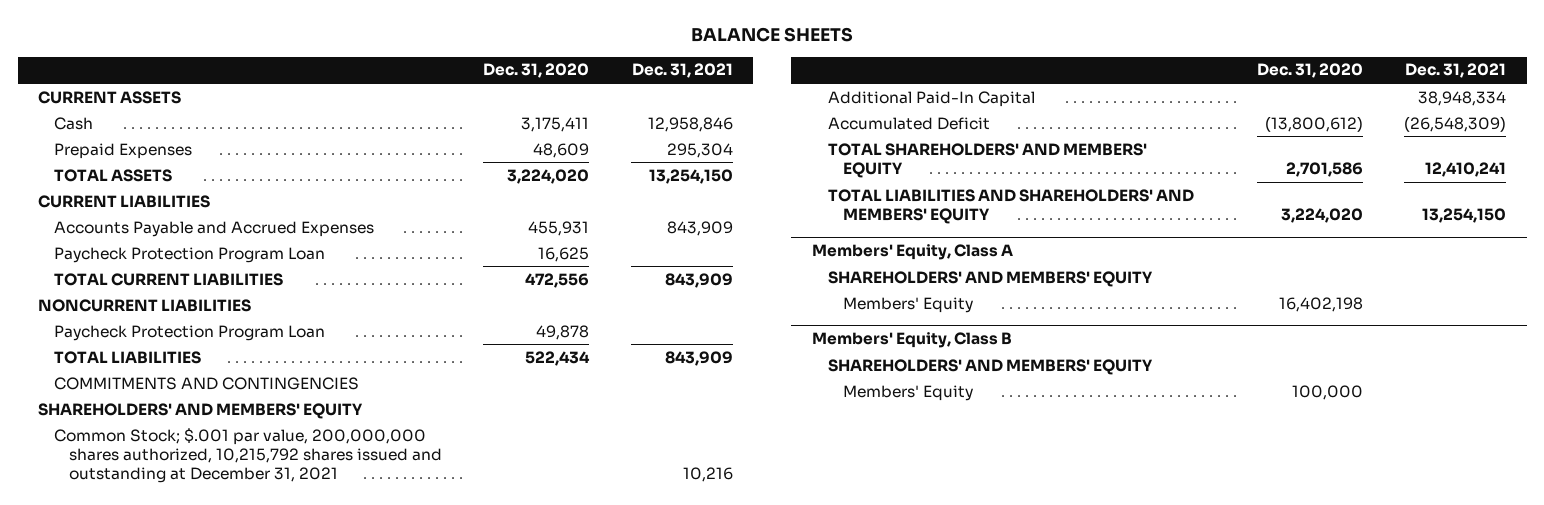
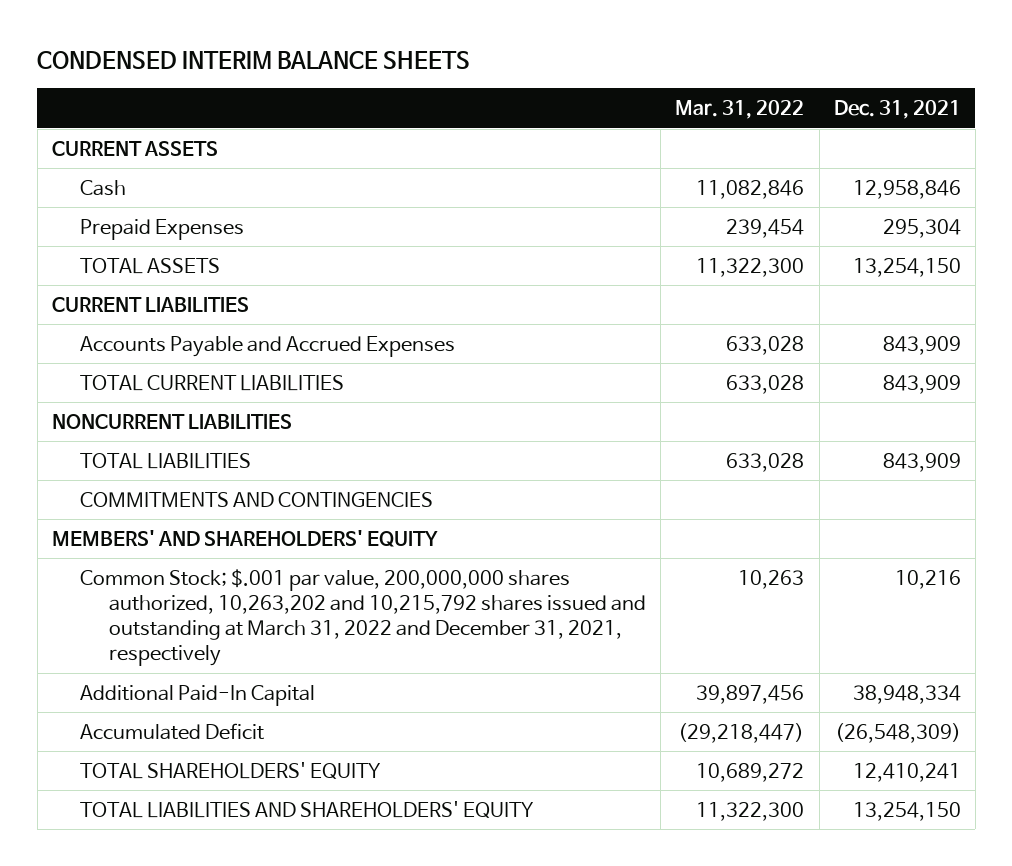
- BALANCE SHEETS
+ CONDENSED INTERIM BALANCE SHEETS
- | Dec. 31, 2020 | Dec. 31, 2021
+ | Mar. 31, 2022 | Dec. 31, 2021
- Paycheck Protection Program Loan | 16,625 |
- Paycheck Protection Program Loan | 49,878 |
- SHAREHOLDERS' AND MEMBERS' EQUITY
- Common Stock; $.001 par value, 200,000,000 shares authorized, 10,215,792 shares issued and outstanding at December 31, 2021 | | 10,216
+ MEMBERS' AND SHAREHOLDERS' EQUITY
+ Common Stock; $.001 par value, 200,000,000 shares authorized, 10,263,202 and 10,215,792 shares issued and outstanding at March 31, 2022 and December 31, 2021, respectively | 10,263 | 10,216
- TOTAL SHAREHOLDERS' AND MEMBERS' EQUITY | 2,701,586 | 12,410,241
- TOTAL LIABILITIES AND SHAREHOLDERS' AND MEMBERS' EQUITY | 3,224,020 | 13,254,150
- Members' Equity, Class A
- SHAREHOLDERS' AND MEMBERS' EQUITY
- Members' Equity | 16,402,198 |
- Members' Equity, Class B
- SHAREHOLDERS' AND MEMBERS' EQUITY
- Members' Equity | 100,000 |
+ TOTAL SHAREHOLDERS' EQUITY | 10,689,272 | 12,410,241
+ TOTAL LIABILITIES AND SHAREHOLDERS' EQUITY | 11,322,300 | 13,254,150

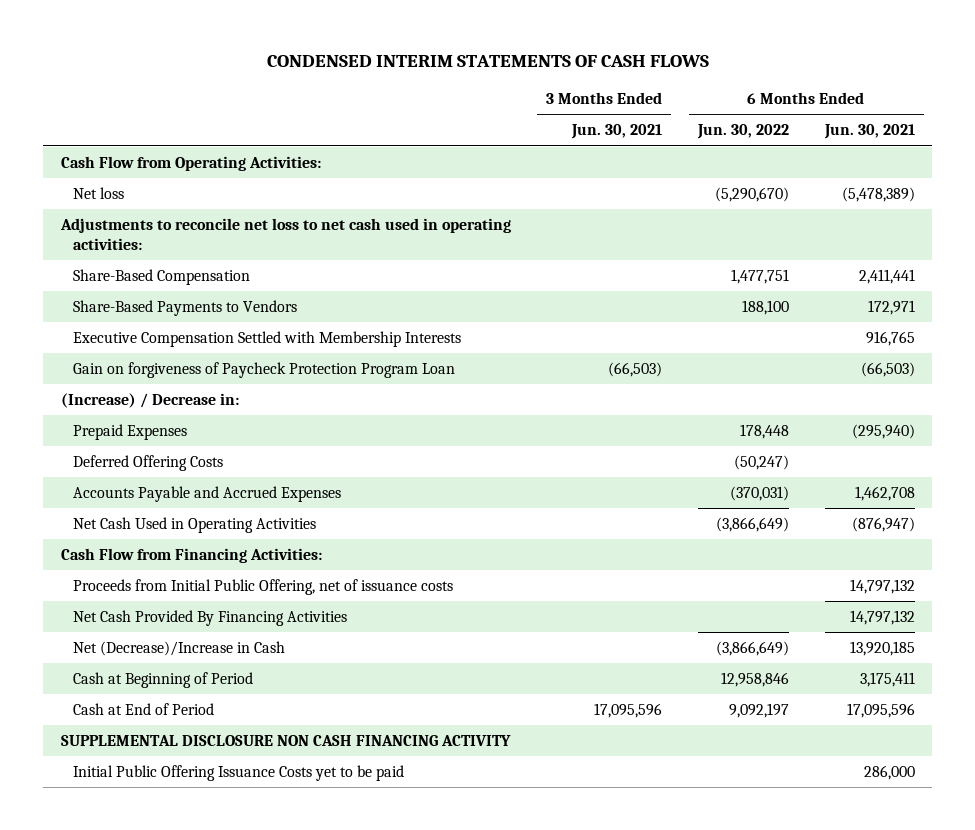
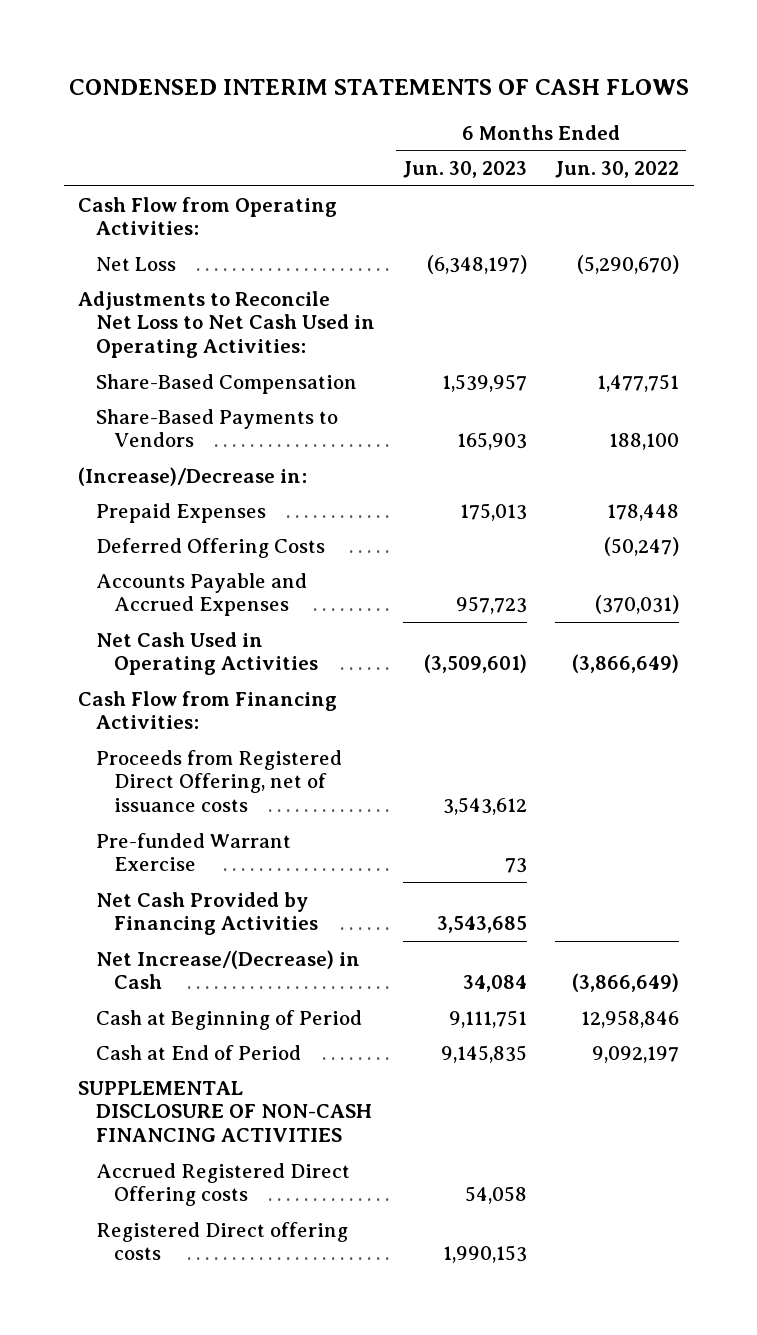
- | 3 Months Ended Jun. 30, 2021 | 6 Months Ended Jun. 30, 2022 | 6 Months Ended Jun. 30, 2021
+ | 6 Months Ended Jun. 30, 2023 | 6 Months Ended Jun. 30, 2022
- Net loss | | (5,290,670) | (5,478,389)
- Adjustments to reconcile net loss to net cash used in operating activities:
+ Net Loss | (6,348,197) | (5,290,670)
+ Adjustments to Reconcile Net Loss to Net Cash Used in Operating Activities:
- Executive Compensation Settled with Membership Interests | | | 916,765
- Gain on forgiveness of Paycheck Protection Program Loan | (66,503) | | (66,503)
- (Increase) / Decrease in:
+ (Increase)/Decrease in:
- Proceeds from Initial Public Offering, net of issuance costs | | | 14,797,132
- Net Cash Provided By Financing Activities | | | 14,797,132
- Net (Decrease)/Increase in Cash | | (3,866,649) | 13,920,185
+ Proceeds from Registered Direct Offering, net of issuance costs | 3,543,612 |
+ Pre-funded Warrant Exercise | 73 |
+ Net Cash Provided by Financing Activities | 3,543,685 |
+ Net Increase/(Decrease) in Cash | 34,084 | (3,866,649)
- SUPPLEMENTAL DISCLOSURE NON CASH FINANCING ACTIVITY
- Initial Public Offering Issuance Costs yet to be paid | | | 286,000
+ SUPPLEMENTAL DISCLOSURE OF NON-CASH FINANCING ACTIVITIES
+ Accrued Registered Direct Offering costs | 54,058 |
+ Registered Direct offering costs | 1,990,153 |

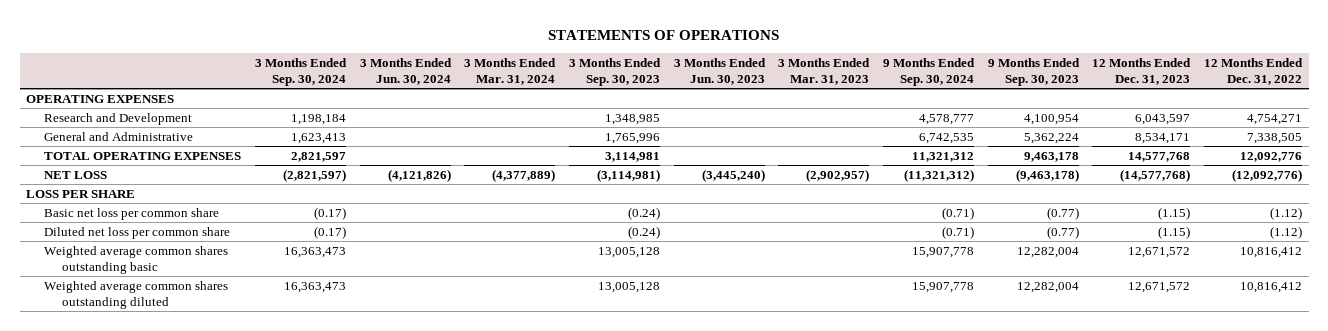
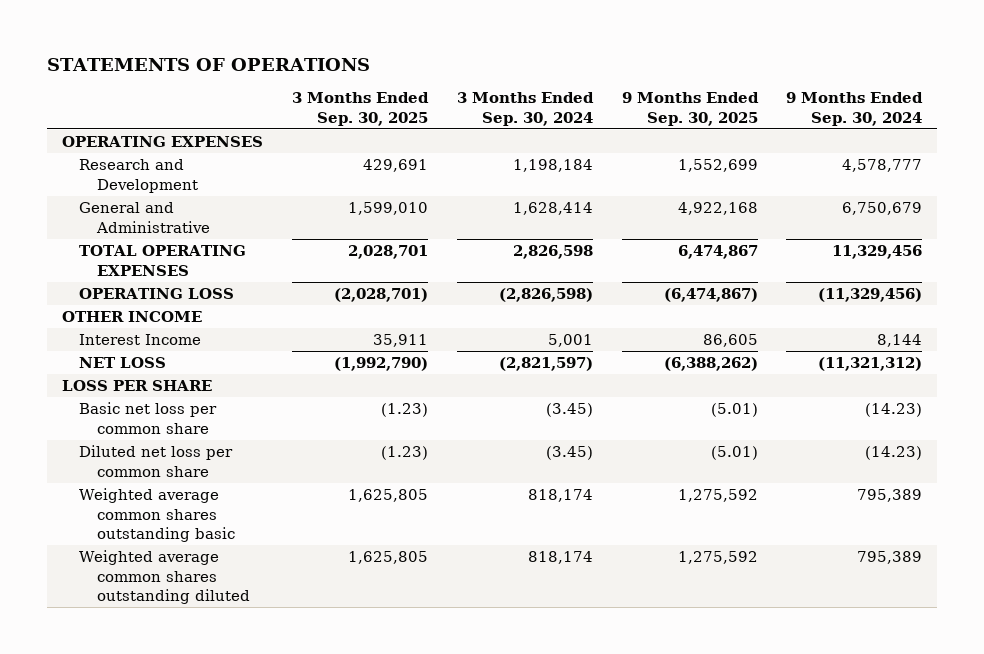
- | 3 Months Ended Sep. 30, 2024 | 3 Months Ended Jun. 30, 2024 | 3 Months Ended Mar. 31, 2024 | 3 Months Ended Sep. 30, 2023 | 3 Months Ended Jun. 30, 2023 | 3 Months Ended Mar. 31, 2023 | 9 Months Ended Sep. 30, 2024 | 9 Months Ended Sep. 30, 2023 | 12 Months Ended Dec. 31, 2023 | 12 Months Ended Dec. 31, 2022
+ | 3 Months Ended Sep. 30, 2025 | 3 Months Ended Sep. 30, 2024 | 9 Months Ended Sep. 30, 2025 | 9 Months Ended Sep. 30, 2024
- General and Administrative | 1,623,413 | | | 1,765,996 | | | 6,742,535 | 5,362,224 | 8,534,171 | 7,338,505
- TOTAL OPERATING EXPENSES | 2,821,597 | | | 3,114,981 | | | 11,321,312 | 9,463,178 | 14,577,768 | 12,092,776
+ General and Administrative | 1,599,010 | 1,628,414 | 4,922,168 | 6,750,679
+ TOTAL OPERATING EXPENSES | 2,028,701 | 2,826,598 | 6,474,867 | 11,329,456
+ OPERATING LOSS | (2,028,701) | (2,826,598) | (6,474,867) | (11,329,456)
+ OTHER INCOME
+ Interest Income | 35,911 | 5,001 | 86,605 | 8,144
- Basic net loss per common share | (0.17) | | | (0.24) | | | (0.71) | (0.77) | (1.15) | (1.12)
- Diluted net loss per common share | (0.17) | | | (0.24) | | | (0.71) | (0.77) | (1.15) | (1.12)
- Weighted average common shares outstanding basic | 16,363,473 | | | 13,005,128 | | | 15,907,778 | 12,282,004 | 12,671,572 | 10,816,412
- Weighted average common shares outstanding diluted | 16,363,473 | | | 13,005,128 | | | 15,907,778 | 12,282,004 | 12,671,572 | 10,816,412
+ Basic net loss per common share | (1.23) | (3.45) | (5.01) | (14.23)
+ Diluted net loss per common share | (1.23) | (3.45) | (5.01) | (14.23)
+ Weighted average common shares outstanding basic | 1,625,805 | 818,174 | 1,275,592 | 795,389
+ Weighted average common shares outstanding diluted | 1,625,805 | 818,174 | 1,275,592 | 795,389

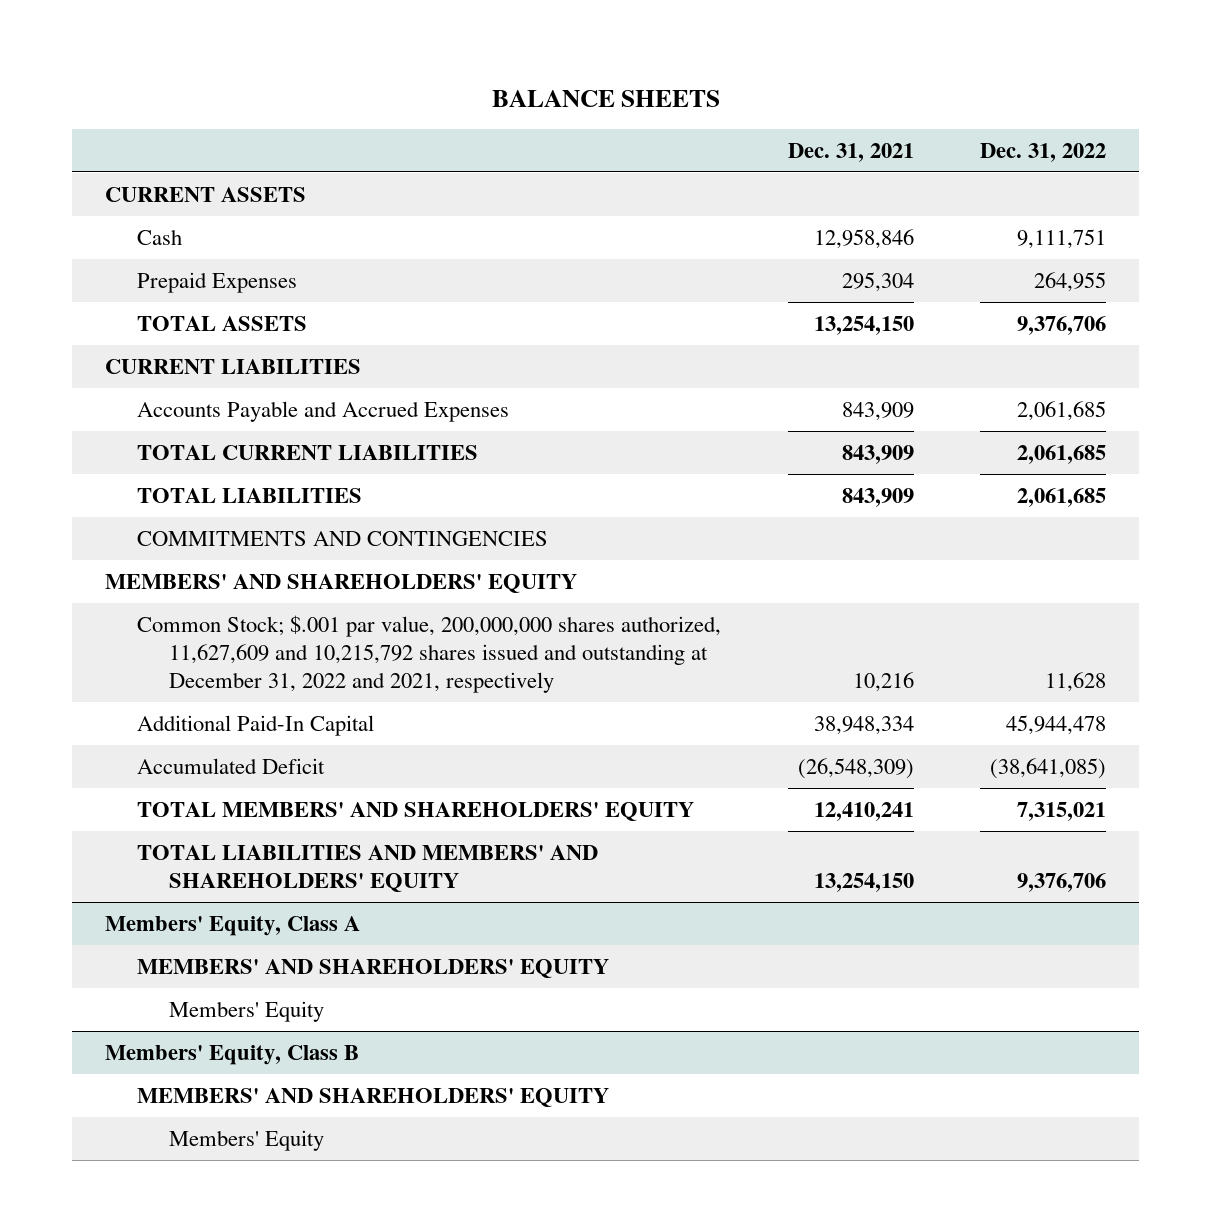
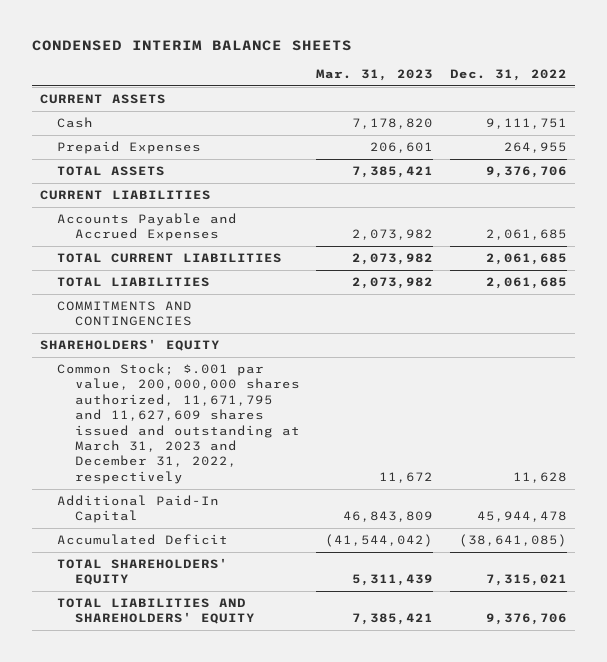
- BALANCE SHEETS
+ CONDENSED INTERIM BALANCE SHEETS
- | Dec. 31, 2021 | Dec. 31, 2022
+ | Mar. 31, 2023 | Dec. 31, 2022
- MEMBERS' AND SHAREHOLDERS' EQUITY
- Common Stock; $.001 par value, 200,000,000 shares authorized, 11,627,609 and 10,215,792 shares issued and outstanding at December 31, 2022 and 2021, respectively | 10,216 | 11,628
+ SHAREHOLDERS' EQUITY
+ Common Stock; $.001 par value, 200,000,000 shares authorized, 11,671,795 and 11,627,609 shares issued and outstanding at March 31, 2023 and December 31, 2022, respectively | 11,672 | 11,628
- TOTAL MEMBERS' AND SHAREHOLDERS' EQUITY | 12,410,241 | 7,315,021
- TOTAL LIABILITIES AND MEMBERS' AND SHAREHOLDERS' EQUITY | 13,254,150 | 9,376,706
- Members' Equity, Class A
- MEMBERS' AND SHAREHOLDERS' EQUITY
- Members' Equity
- Members' Equity, Class B
- MEMBERS' AND SHAREHOLDERS' EQUITY
- Members' Equity
+ TOTAL SHAREHOLDERS' EQUITY | 5,311,439 | 7,315,021
+ TOTAL LIABILITIES AND SHAREHOLDERS' EQUITY | 7,385,421 | 9,376,706

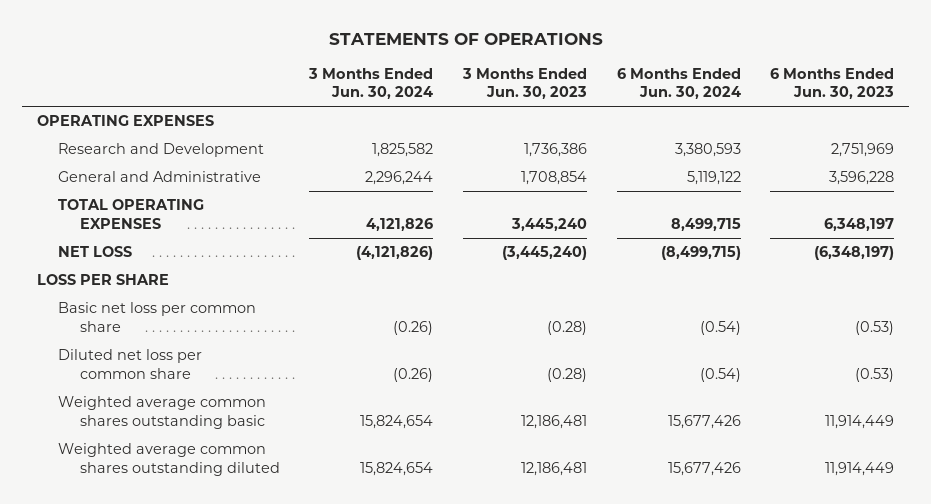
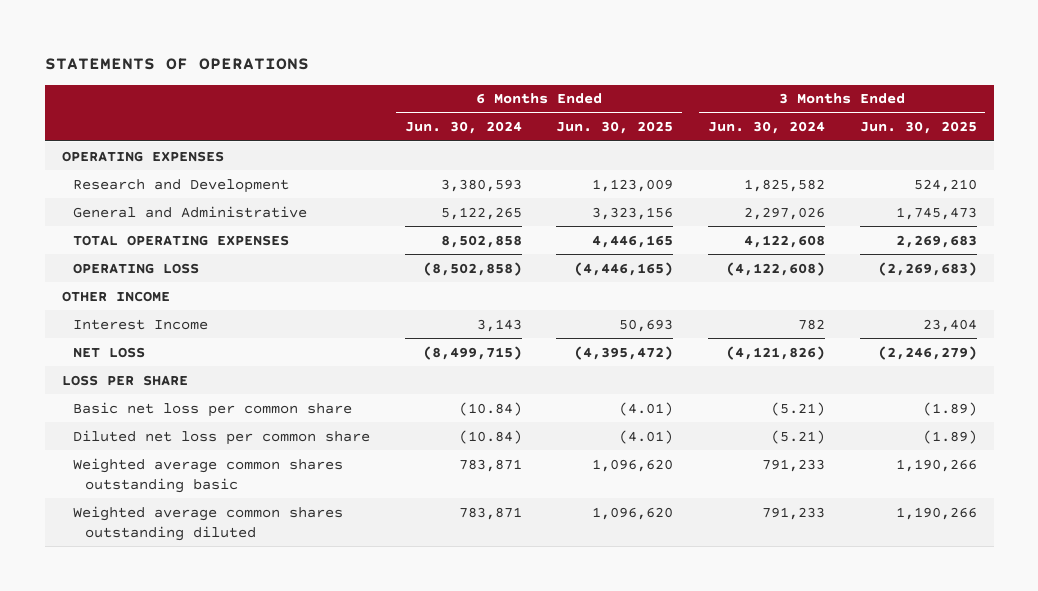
- | 3 Months Ended Jun. 30, 2024 | 3 Months Ended Jun. 30, 2023 | 6 Months Ended Jun. 30, 2024 | 6 Months Ended Jun. 30, 2023
+ | 6 Months Ended Jun. 30, 2024 | 6 Months Ended Jun. 30, 2025 | 3 Months Ended Jun. 30, 2024 | 3 Months Ended Jun. 30, 2025
- General and Administrative | 2,296,244 | 1,708,854 | 5,119,122 | 3,596,228
- TOTAL OPERATING EXPENSES | 4,121,826 | 3,445,240 | 8,499,715 | 6,348,197
+ General and Administrative | 5,122,265 | 3,323,156 | 2,297,026 | 1,745,473
+ TOTAL OPERATING EXPENSES | 8,502,858 | 4,446,165 | 4,122,608 | 2,269,683
+ OPERATING LOSS | (8,502,858) | (4,446,165) | (4,122,608) | (2,269,683)
+ OTHER INCOME
+ Interest Income | 3,143 | 50,693 | 782 | 23,404
- Basic net loss per common share | (0.26) | (0.28) | (0.54) | (0.53)
- Diluted net loss per common share | (0.26) | (0.28) | (0.54) | (0.53)
- Weighted average common shares outstanding basic | 15,824,654 | 12,186,481 | 15,677,426 | 11,914,449
- Weighted average common shares outstanding diluted | 15,824,654 | 12,186,481 | 15,677,426 | 11,914,449
+ Basic net loss per common share | (10.84) | (4.01) | (5.21) | (1.89)
+ Diluted net loss per common share | (10.84) | (4.01) | (5.21) | (1.89)
+ Weighted average common shares outstanding basic | 783,871 | 1,096,620 | 791,233 | 1,190,266
+ Weighted average common shares outstanding diluted | 783,871 | 1,096,620 | 791,233 | 1,190,266

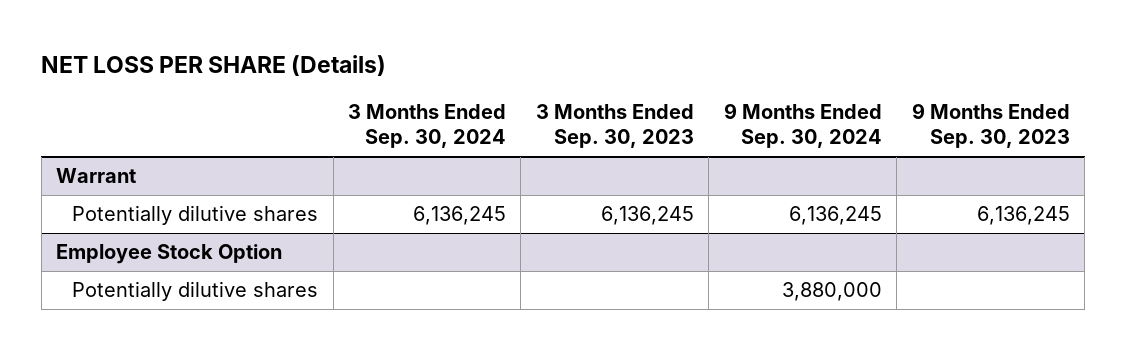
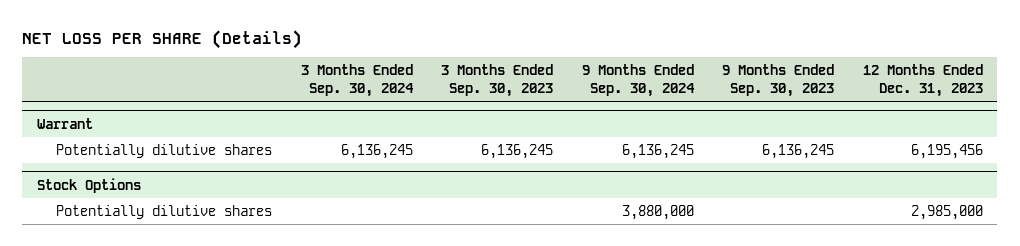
- | 3 Months Ended Sep. 30, 2024 | 3 Months Ended Sep. 30, 2023 | 9 Months Ended Sep. 30, 2024 | 9 Months Ended Sep. 30, 2023
+ | 3 Months Ended Sep. 30, 2024 | 3 Months Ended Sep. 30, 2023 | 9 Months Ended Sep. 30, 2024 | 9 Months Ended Sep. 30, 2023 | 12 Months Ended Dec. 31, 2023
- Employee Stock Option
+ Stock Options

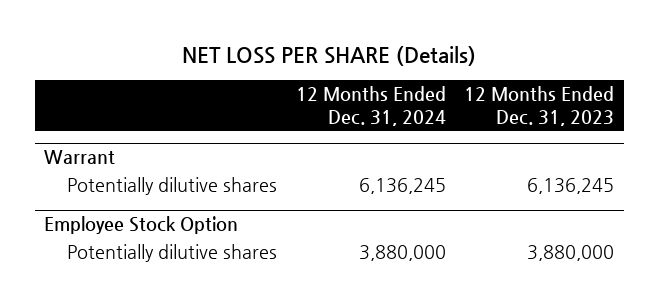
- | 3 Months Ended Sep. 30, 2024 | 3 Months Ended Sep. 30, 2023 | 9 Months Ended Sep. 30, 2024 | 9 Months Ended Sep. 30, 2023 | 12 Months Ended Dec. 31, 2023
+ | 12 Months Ended Dec. 31, 2024 | 12 Months Ended Dec. 31, 2023
@ Warrant
- Potentially dilutive shares | 6,136,245 | 6,136,245 | 6,136,245 | 6,136,245 | 6,195,456
- Stock Options
- Potentially dilutive shares | | | 3,880,000 | | 2,985,000
@ Warrant
+ Potentially dilutive shares | 6,136,245 | 6,136,245
+ Employee Stock Option
+ Potentially dilutive shares | 3,880,000 | 3,880,000

